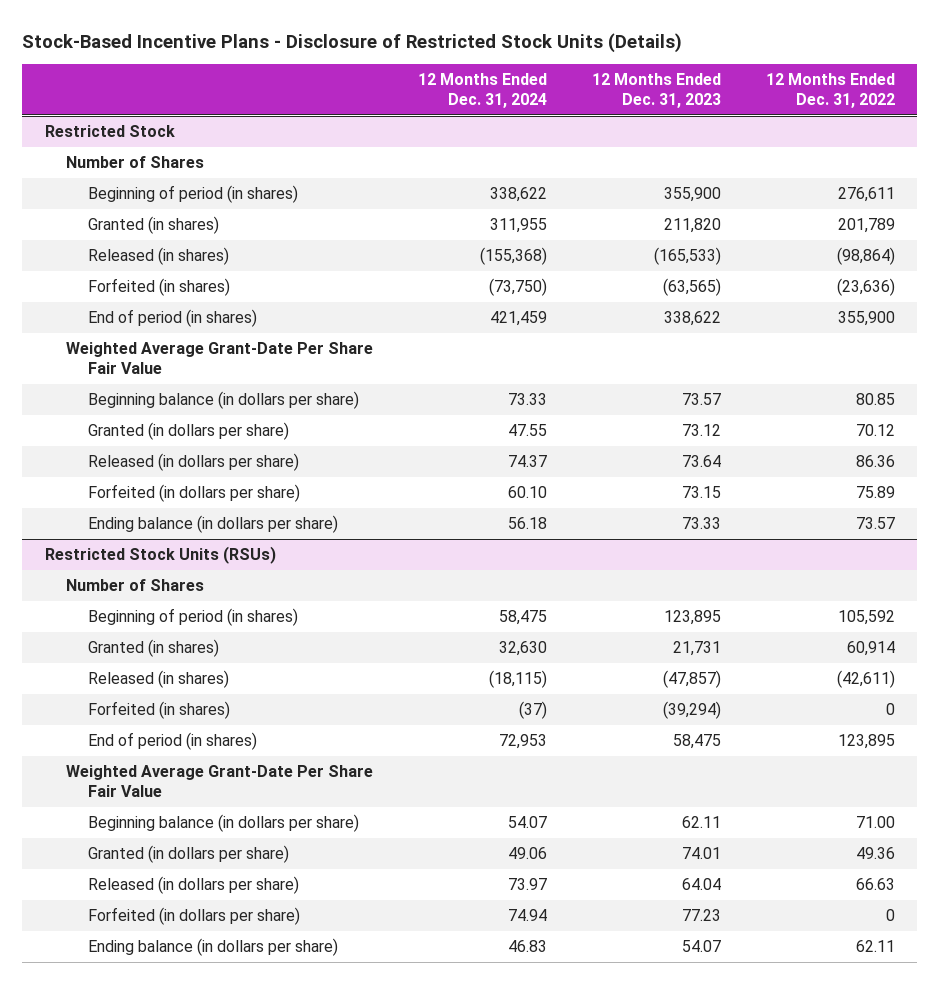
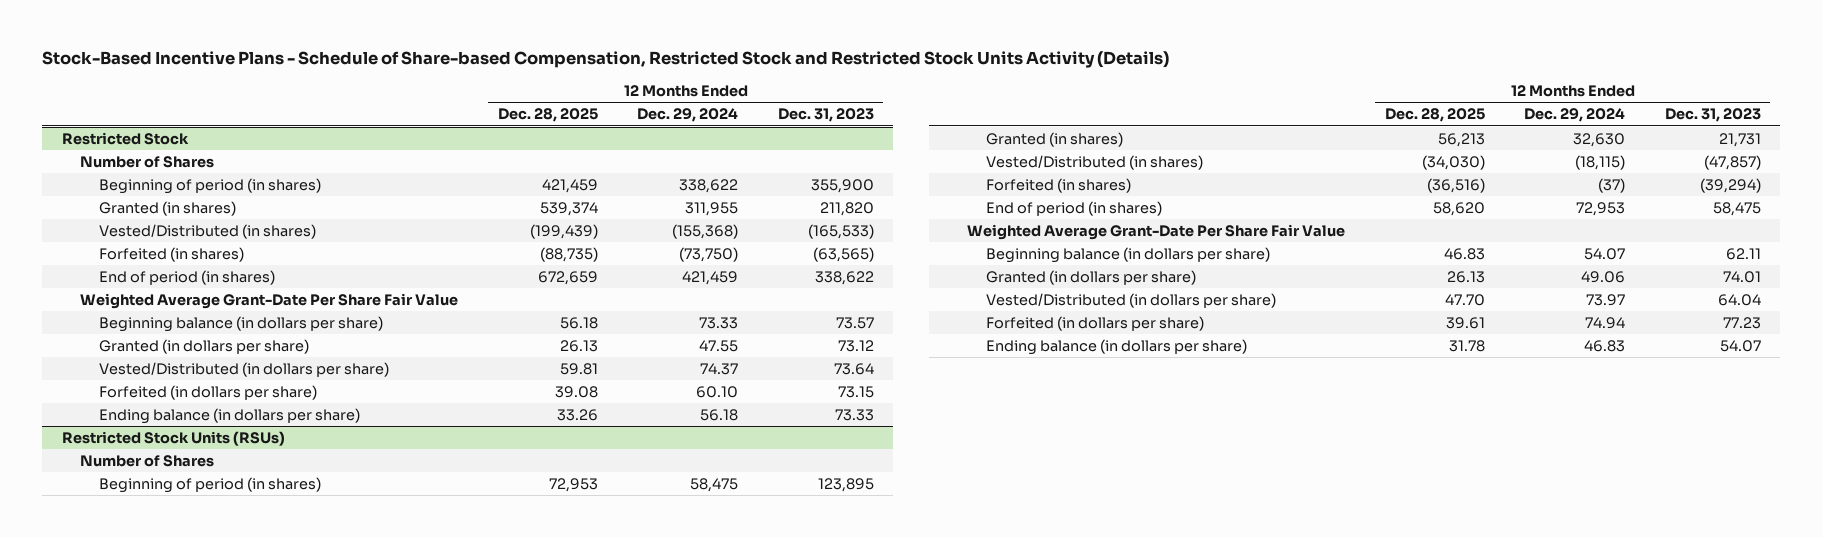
- Stock-Based Incentive Plans - Disclosure of Restricted Stock Units (Details)
+ Stock-Based Incentive Plans - Schedule of Share-based Compensation, Restricted Stock and Restricted Stock Units Activity (Details)
- | 12 Months Ended Dec. 31, 2024 | 12 Months Ended Dec. 31, 2023 | 12 Months Ended Dec. 31, 2022
+ | 12 Months Ended Dec. 28, 2025 | 12 Months Ended Dec. 29, 2024 | 12 Months Ended Dec. 31, 2023
@ Restricted Stock
- Released (in shares) | (155,368) | (165,533) | (98,864)
+ Vested/Distributed (in shares) | (199,439) | (155,368) | (165,533)
- Released (in dollars per share) | 74.37 | 73.64 | 86.36
+ Vested/Distributed (in dollars per share) | 59.81 | 74.37 | 73.64
@ Restricted Stock Units (RSUs)
- Released (in shares) | (18,115) | (47,857) | (42,611)
+ Vested/Distributed (in shares) | (34,030) | (18,115) | (47,857)
- Released (in dollars per share) | 73.97 | 64.04 | 66.63
+ Vested/Distributed (in dollars per share) | 47.70 | 73.97 | 64.04

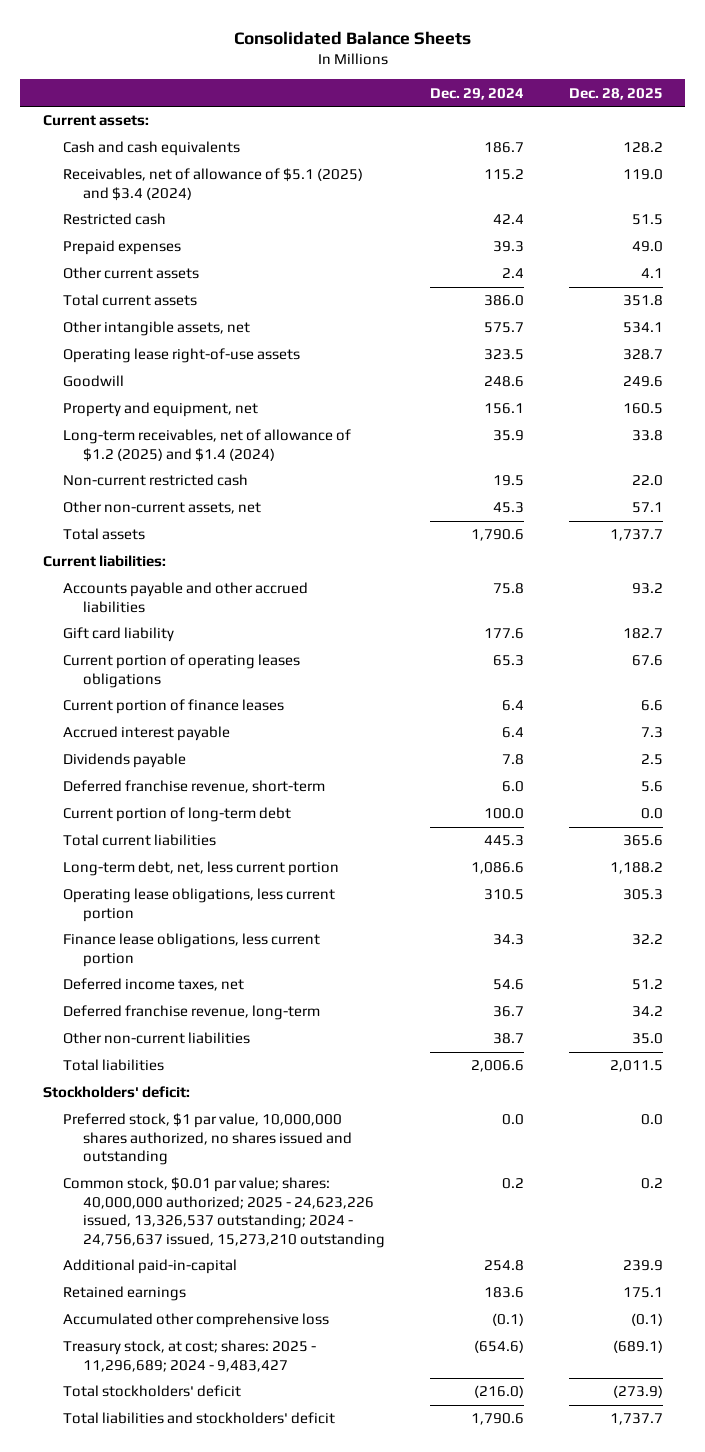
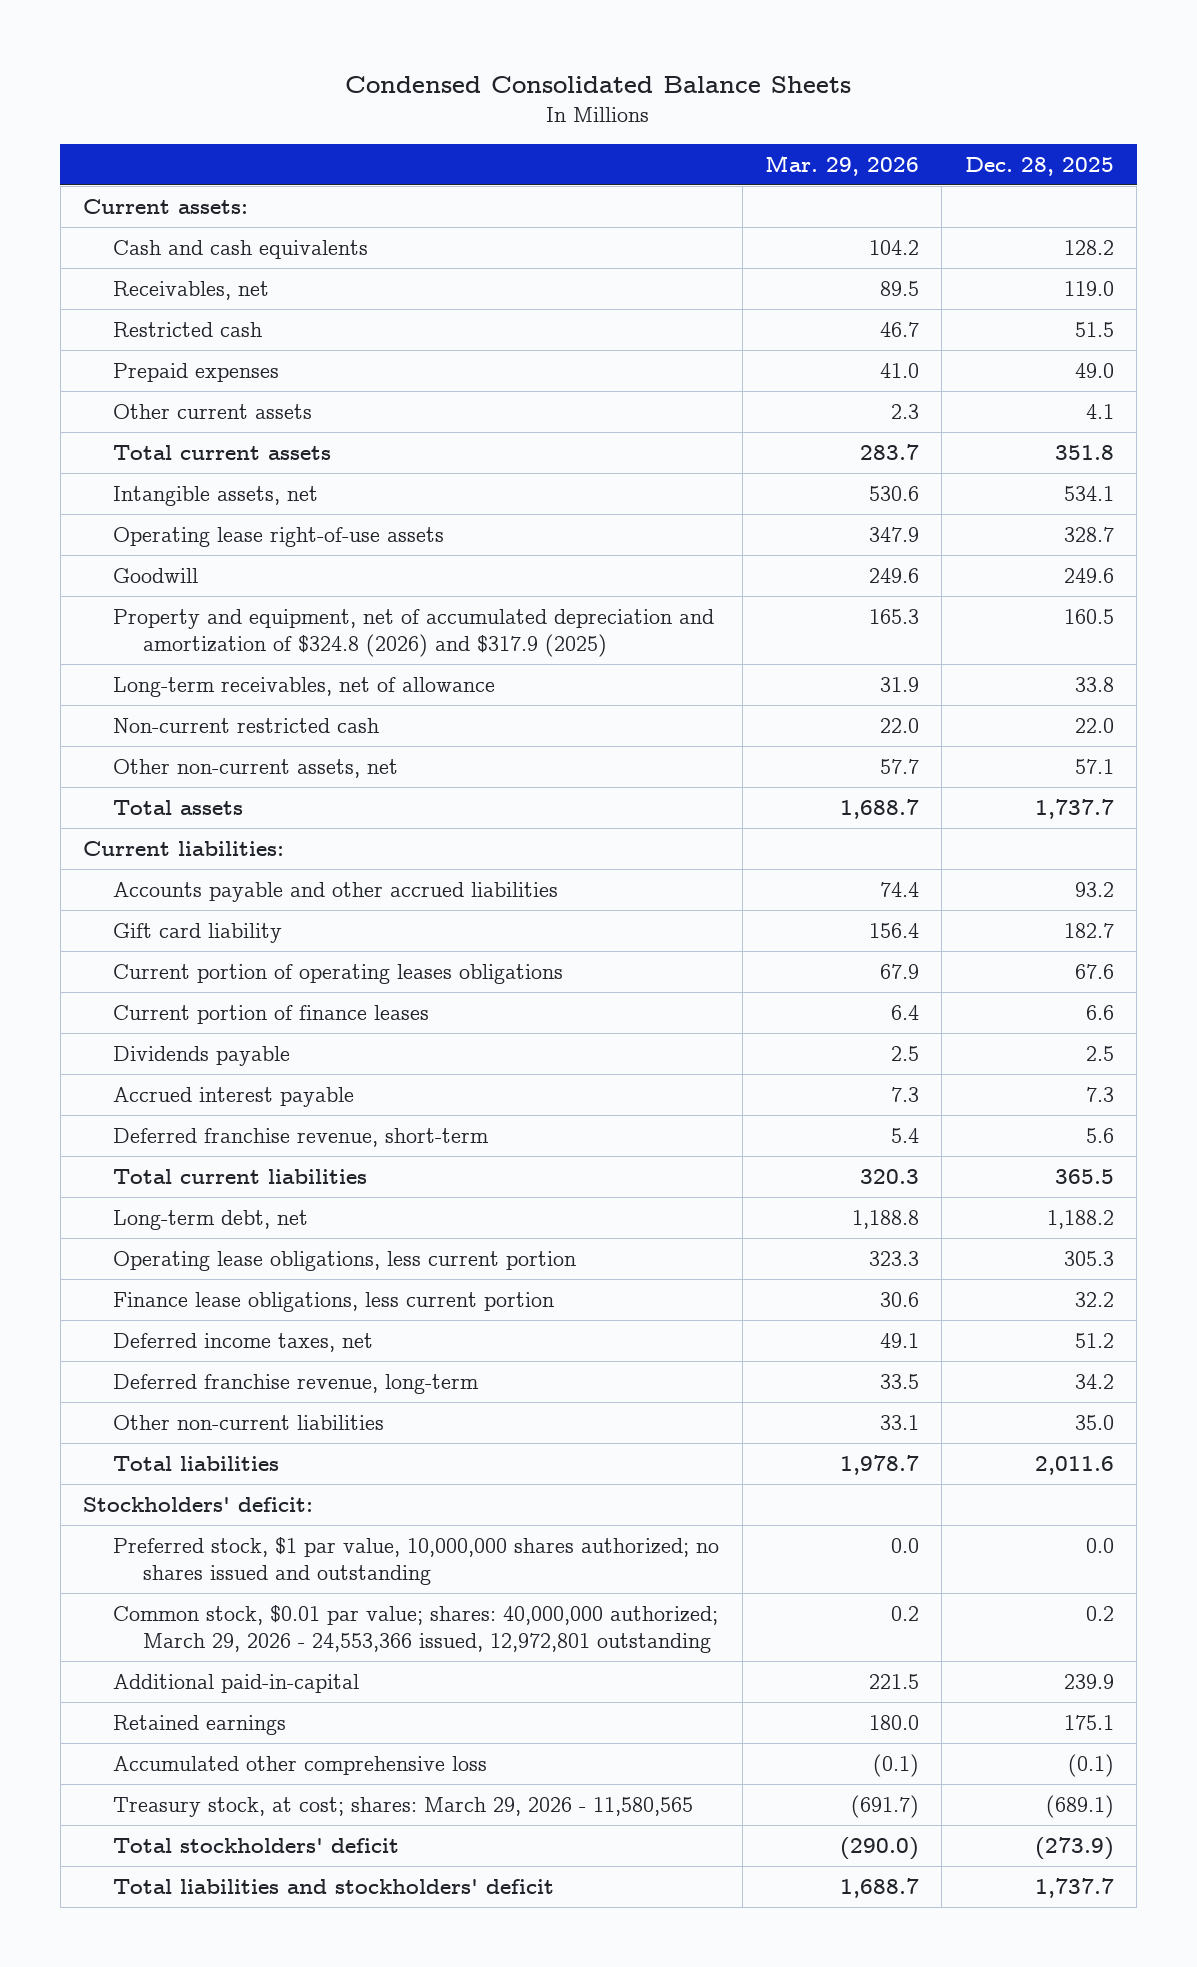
- Consolidated Balance Sheets
+ Condensed Consolidated Balance Sheets
- | Dec. 29, 2024 | Dec. 28, 2025
+ | Mar. 29, 2026 | Dec. 28, 2025
- Receivables, net of allowance of $5.1 (2025) and $3.4 (2024) | 115.2 | 119.0
+ Receivables, net | 89.5 | 119.0
- Other intangible assets, net | 575.7 | 534.1
+ Intangible assets, net | 530.6 | 534.1
- Property and equipment, net | 156.1 | 160.5
- Long-term receivables, net of allowance of $1.2 (2025) and $1.4 (2024) | 35.9 | 33.8
+ Property and equipment, net of accumulated depreciation and amortization of $324.8 (2026) and $317.9 (2025) | 165.3 | 160.5
+ Long-term receivables, net of allowance | 31.9 | 33.8
moved down: Accrued interest payable | 7.3 | 7.3
- Current portion of long-term debt | 100.0 | 0.0
- Total current liabilities | 445.3 | 365.6
- Long-term debt, net, less current portion | 1,086.6 | 1,188.2
+ Total current liabilities | 320.3 | 365.5
+ Long-term debt, net | 1,188.8 | 1,188.2
- Total liabilities | 2,006.6 | 2,011.5
+ Total liabilities | 1,978.7 | 2,011.6
- Preferred stock, $1 par value, 10,000,000 shares authorized, no shares issued and outstanding | 0.0 | 0.0
- Common stock, $0.01 par value; shares: 40,000,000 authorized; 2025 - 24,623,226 issued, 13,326,537 outstanding; 2024 - 24,756,637 issued, 15,273,210 outstanding | 0.2 | 0.2
+ Preferred stock, $1 par value, 10,000,000 shares authorized; no shares issued and outstanding | 0.0 | 0.0
+ Common stock, $0.01 par value; shares: 40,000,000 authorized; March 29, 2026 - 24,553,366 issued, 12,972,801 outstanding | 0.2 | 0.2
- Treasury stock, at cost; shares: 2025 - 11,296,689; 2024 - 9,483,427 | (654.6) | (689.1)
+ Treasury stock, at cost; shares: March 29, 2026 - 11,580,565 | (691.7) | (689.1)

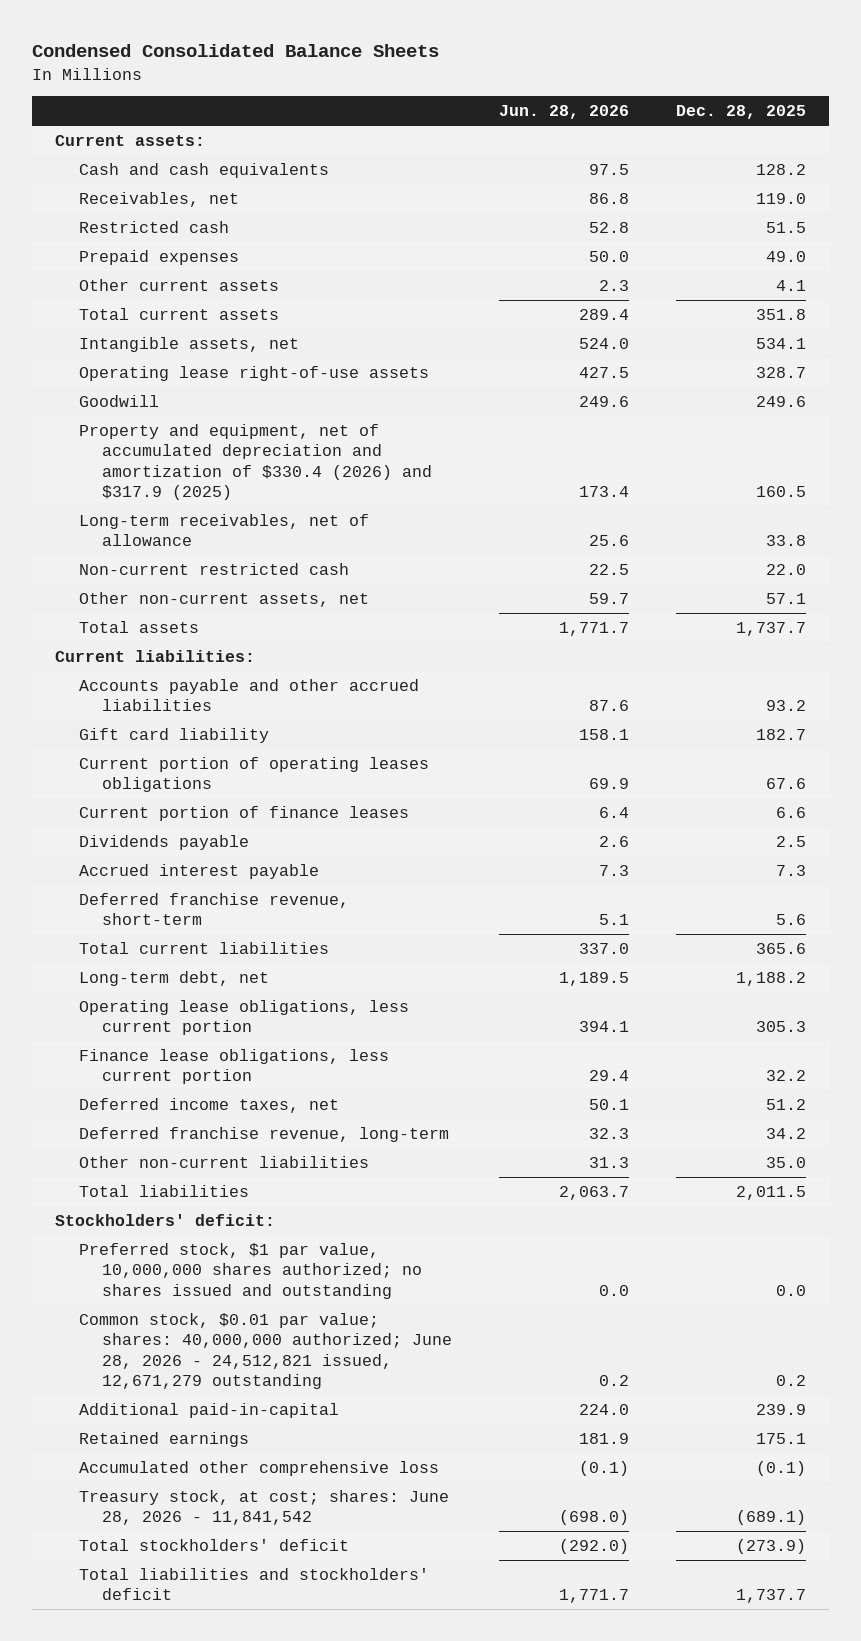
- | Mar. 29, 2026 | Dec. 28, 2025
+ | Jun. 28, 2026 | Dec. 28, 2025
- Property and equipment, net of accumulated depreciation and amortization of $324.8 (2026) and $317.9 (2025) | 165.3 | 160.5
+ Property and equipment, net of accumulated depreciation and amortization of $330.4 (2026) and $317.9 (2025) | 173.4 | 160.5
- Total current liabilities | 320.3 | 365.5
+ Total current liabilities | 337.0 | 365.6
- Total liabilities | 1,978.7 | 2,011.6
+ Total liabilities | 2,063.7 | 2,011.5
- Common stock, $0.01 par value; shares: 40,000,000 authorized; March 29, 2026 - 24,553,366 issued, 12,972,801 outstanding | 0.2 | 0.2
+ Common stock, $0.01 par value; shares: 40,000,000 authorized; June 28, 2026 - 24,512,821 issued, 12,671,279 outstanding | 0.2 | 0.2
- Treasury stock, at cost; shares: March 29, 2026 - 11,580,565 | (691.7) | (689.1)
+ Treasury stock, at cost; shares: June 28, 2026 - 11,841,542 | (698.0) | (689.1)

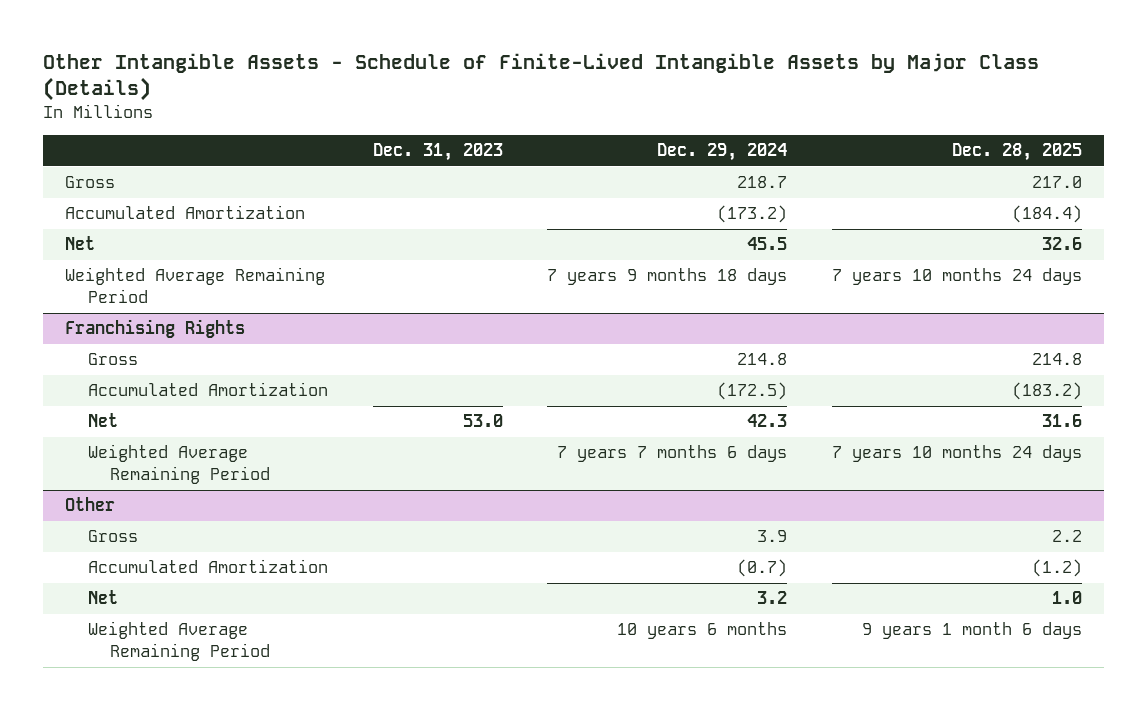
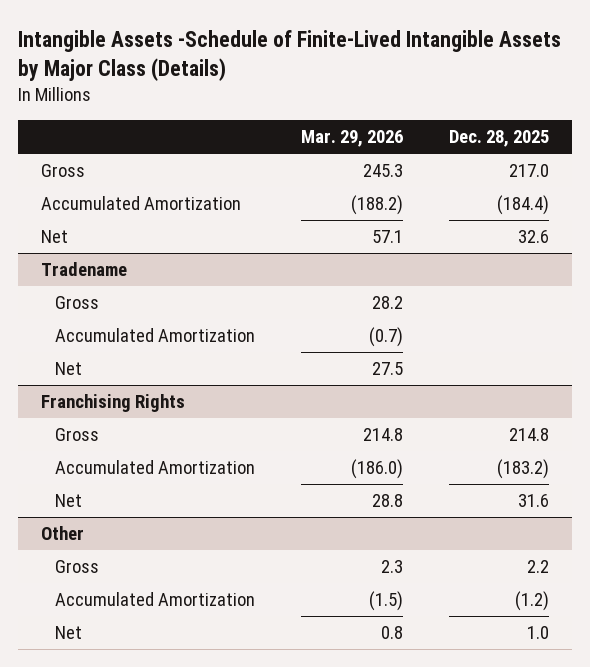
- Other Intangible Assets - Schedule of Finite-Lived Intangible Assets by Major Class (Details)
+ Intangible Assets -Schedule of Finite-Lived Intangible Assets by Major Class (Details)
- | Dec. 31, 2023 | Dec. 29, 2024 | Dec. 28, 2025
+ | Mar. 29, 2026 | Dec. 28, 2025
- Weighted Average Remaining Period | | 7 years 9 months 18 days | 7 years 10 months 24 days
+ Tradename
+ Gross | 28.2 |
+ Accumulated Amortization | (0.7) |
+ Net | 27.5 |
@ Franchising Rights
- Weighted Average Remaining Period | | 7 years 7 months 6 days | 7 years 10 months 24 days
@ Other
- Weighted Average Remaining Period | | 10 years 6 months | 9 years 1 month 6 days

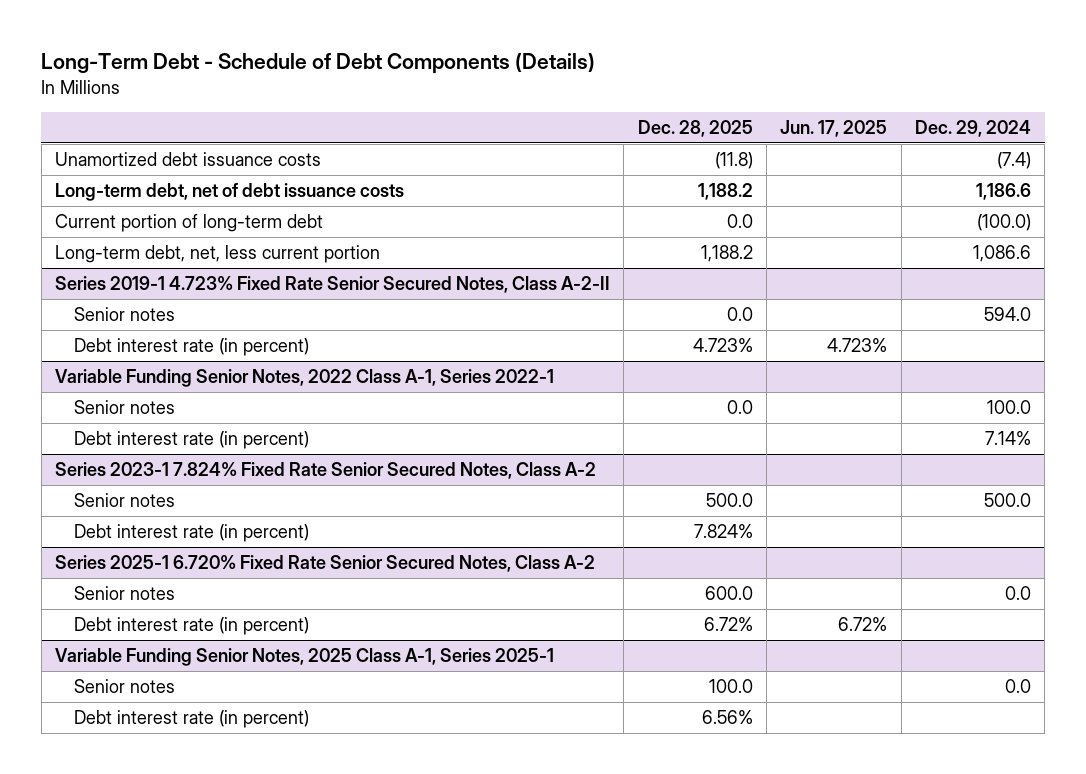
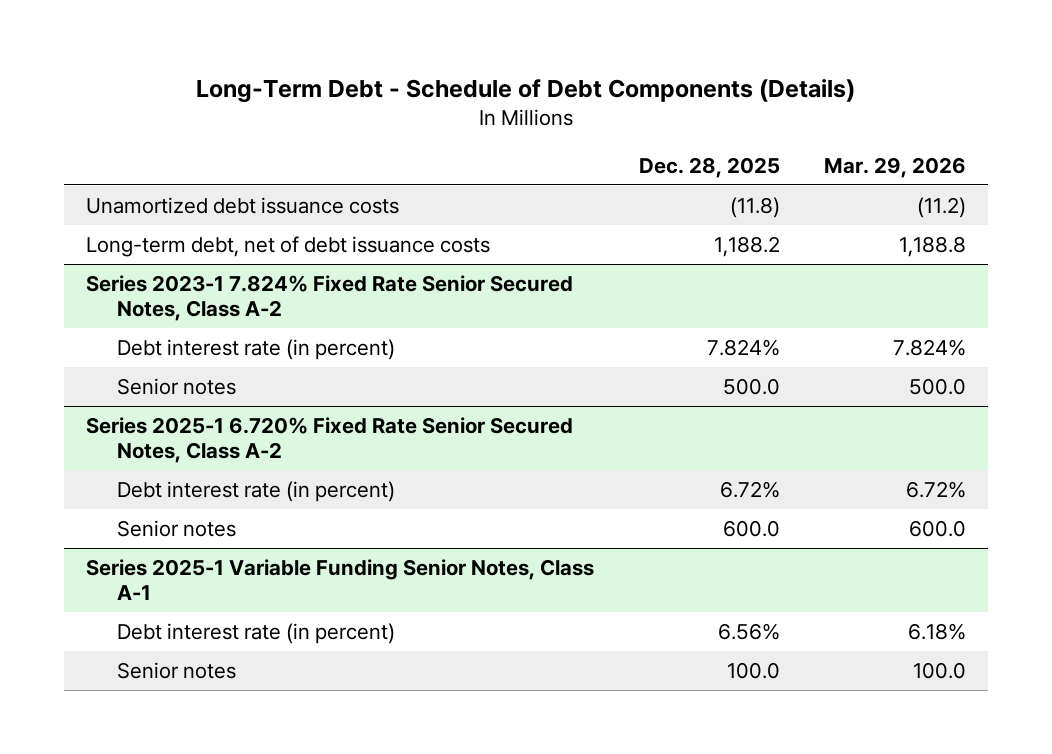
- | Dec. 28, 2025 | Jun. 17, 2025 | Dec. 29, 2024
+ | Dec. 28, 2025 | Mar. 29, 2026
- Current portion of long-term debt | 0.0 | | (100.0)
- Long-term debt, net, less current portion | 1,188.2 | | 1,086.6
- Series 2019-1 4.723% Fixed Rate Senior Secured Notes, Class A-2-II
- Senior notes | 0.0 | | 594.0
- Debt interest rate (in percent) | 4.723% | 4.723% |
- Variable Funding Senior Notes, 2022 Class A-1, Series 2022-1
- Senior notes | 0.0 | | 100.0
- Debt interest rate (in percent) | | | 7.14%
@ Series 2023-1 7.824% Fixed Rate Senior Secured Notes, Class A-2
moved down: Senior notes | 500.0 | 500.0
- Variable Funding Senior Notes, 2025 Class A-1, Series 2025-1
- Senior notes | 100.0 | | 0.0
@ Series 2025-1 6.720% Fixed Rate Senior Secured Notes, Class A-2
moved down: Senior notes | 600.0 | 600.0
+ Series 2025-1 Variable Funding Senior Notes, Class A-1
+ Senior notes | 100.0 | 100.0

